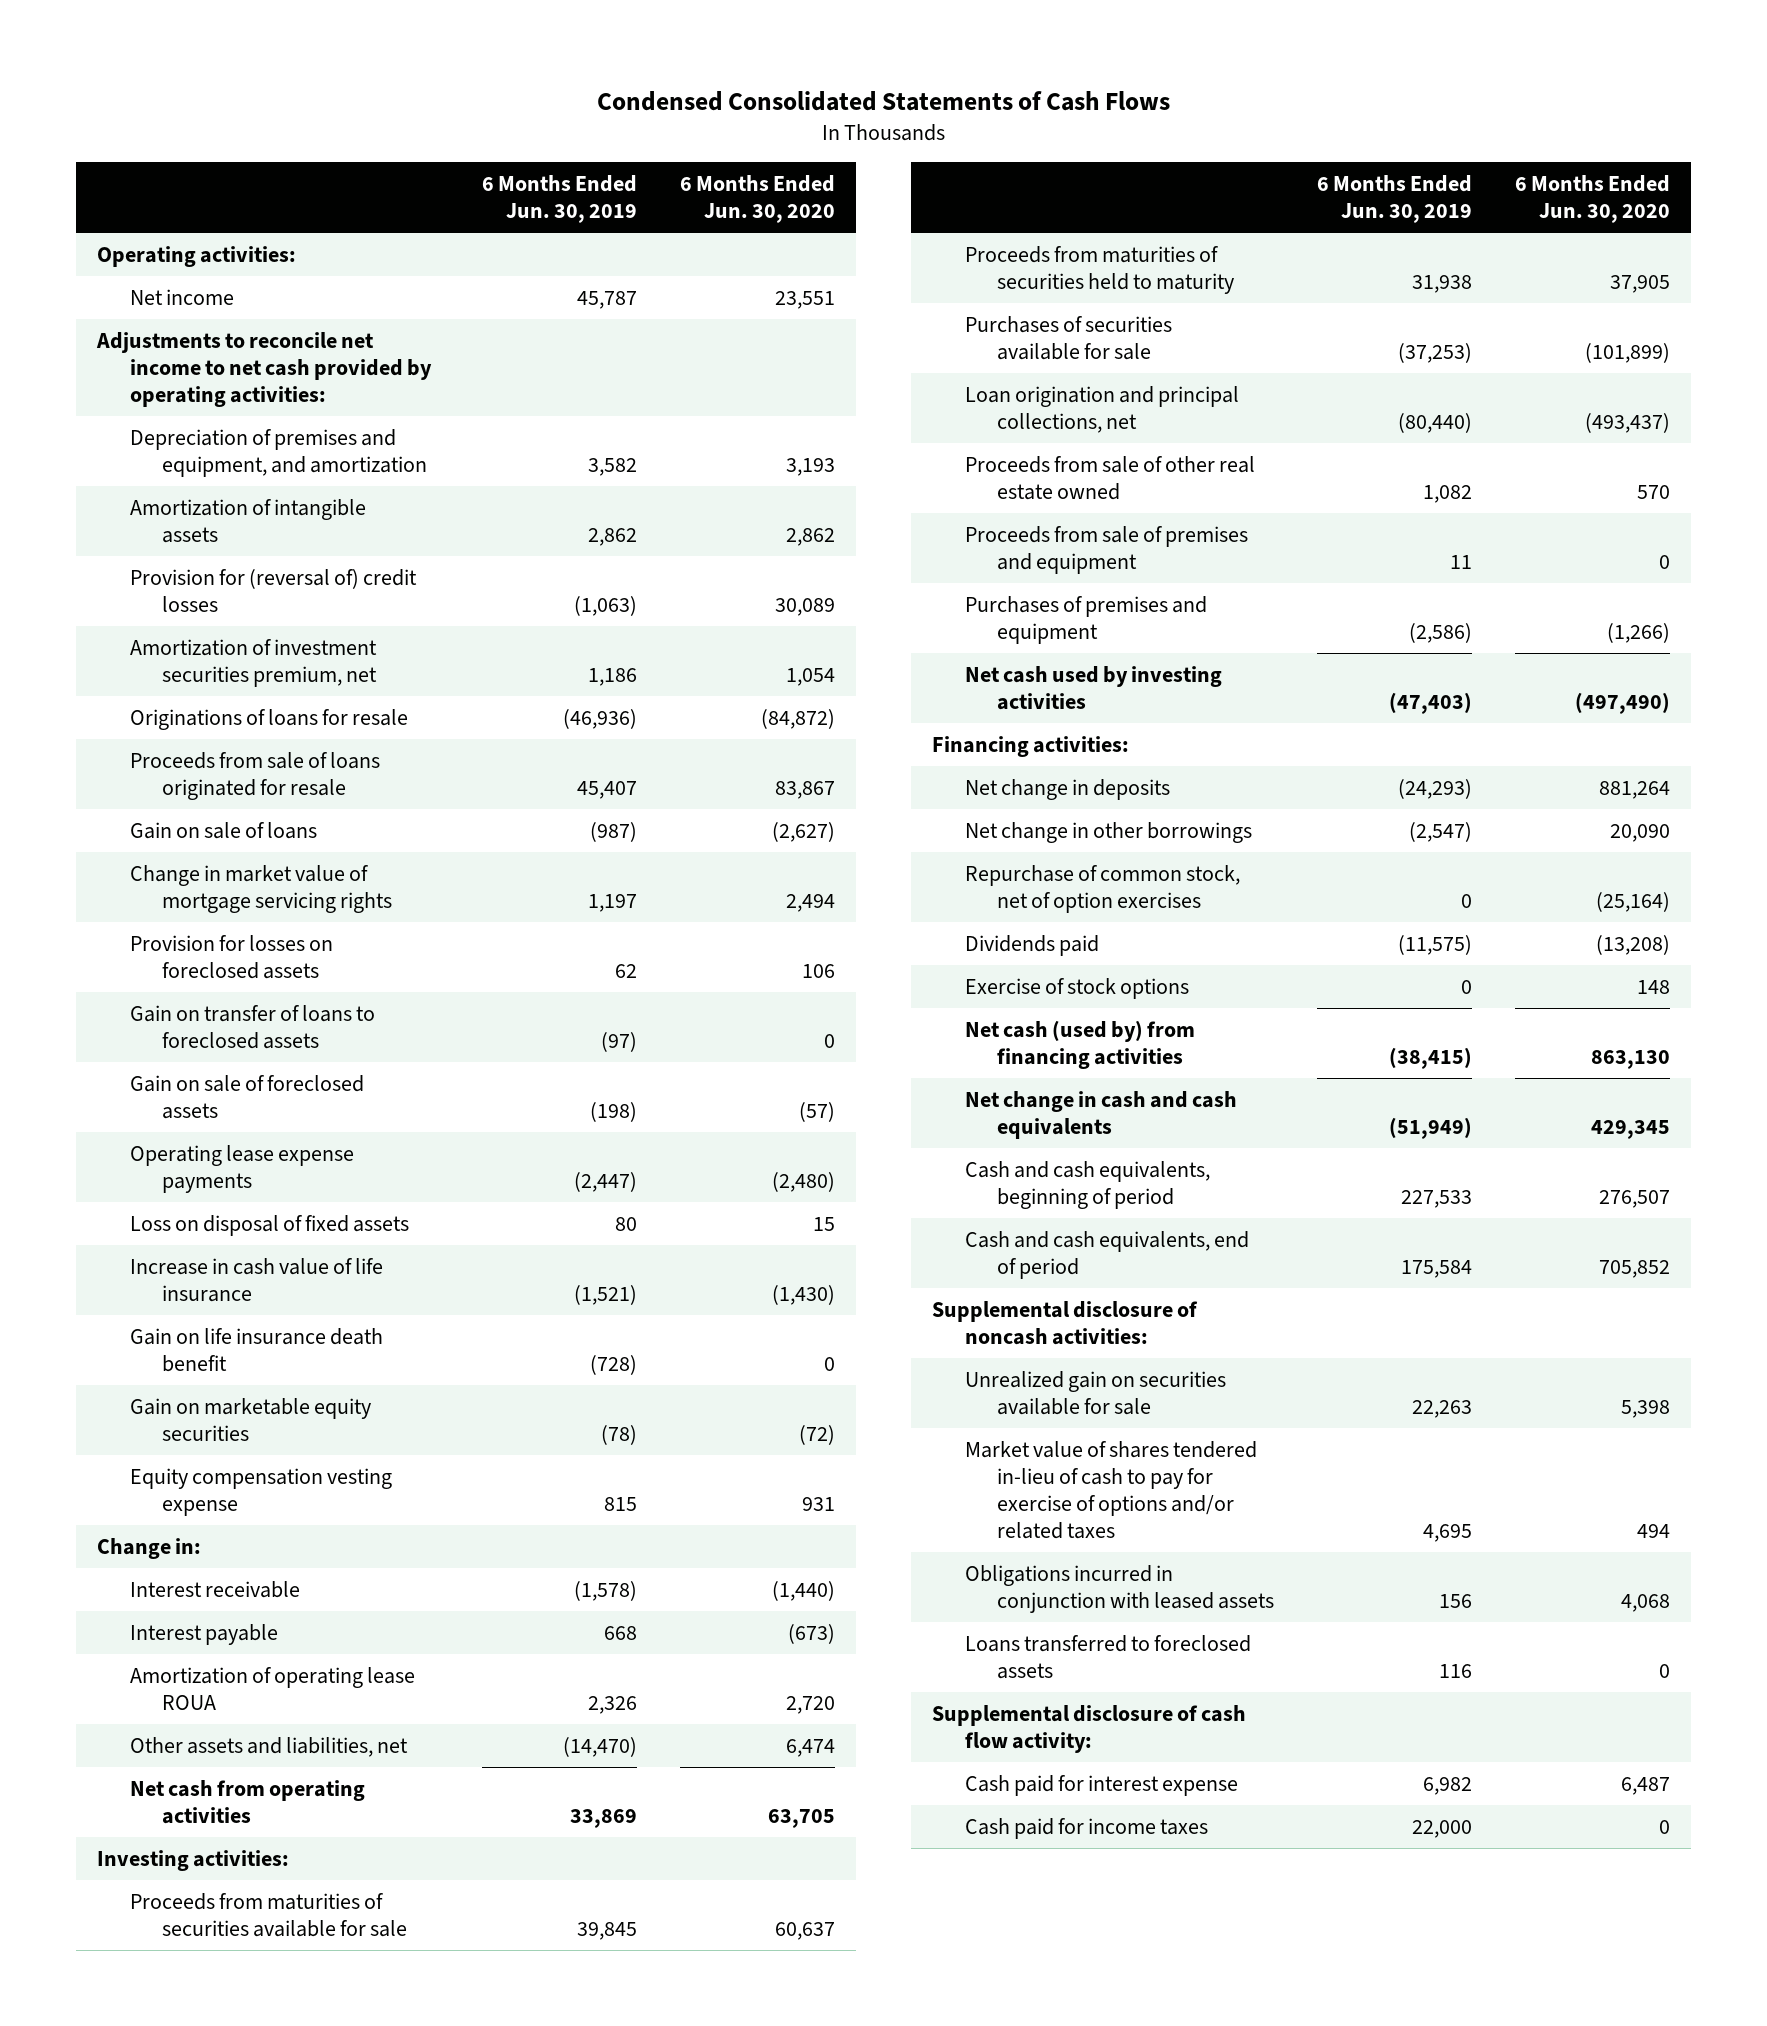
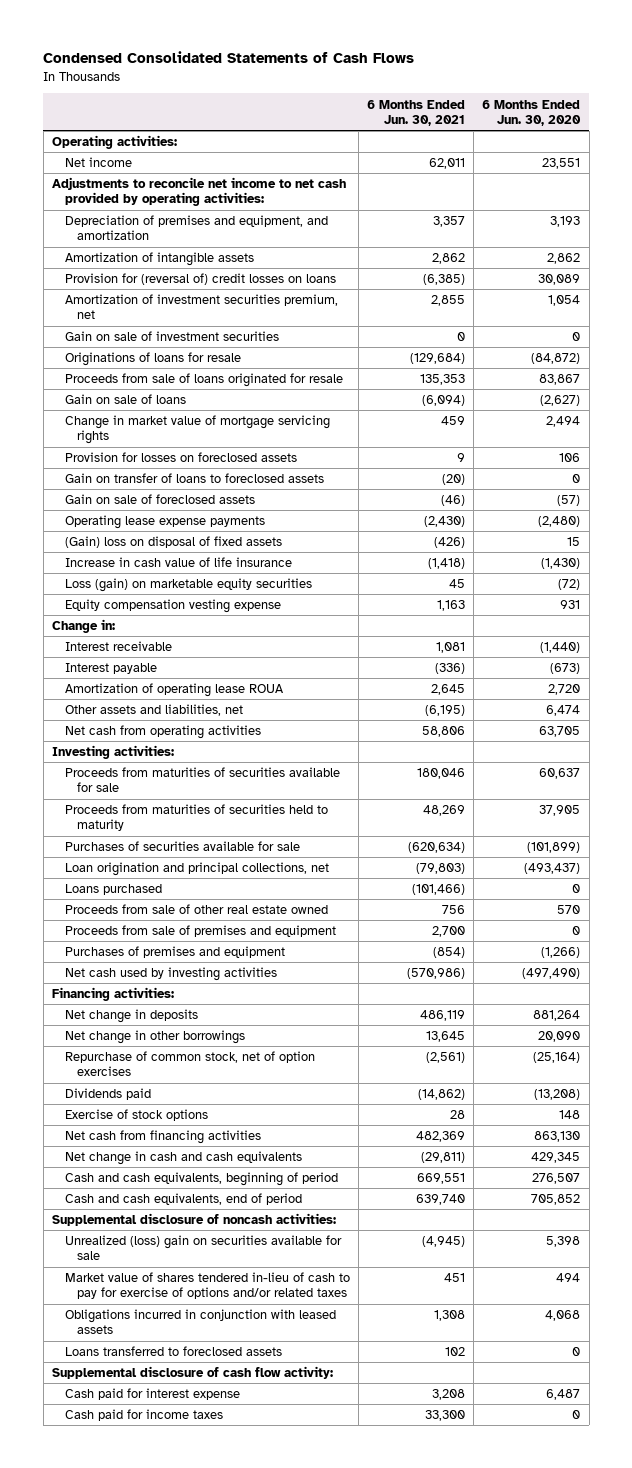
- | 6 Months Ended Jun. 30, 2019 | 6 Months Ended Jun. 30, 2020
+ | 6 Months Ended Jun. 30, 2021 | 6 Months Ended Jun. 30, 2020
- Provision for (reversal of) credit losses | (1,063) | 30,089
+ Provision for (reversal of) credit losses on loans | (6,385) | 30,089
+ Gain on sale of investment securities | 0 | 0
- Loss on disposal of fixed assets | 80 | 15
+ (Gain) loss on disposal of fixed assets | (426) | 15
- Gain on life insurance death benefit | (728) | 0
- Gain on marketable equity securities | (78) | (72)
+ Loss (gain) on marketable equity securities | 45 | (72)
+ Loans purchased | (101,466) | 0
- Net cash (used by) from financing activities | (38,415) | 863,130
+ Net cash from financing activities | 482,369 | 863,130
- Unrealized gain on securities available for sale | 22,263 | 5,398
+ Unrealized (loss) gain on securities available for sale | (4,945) | 5,398

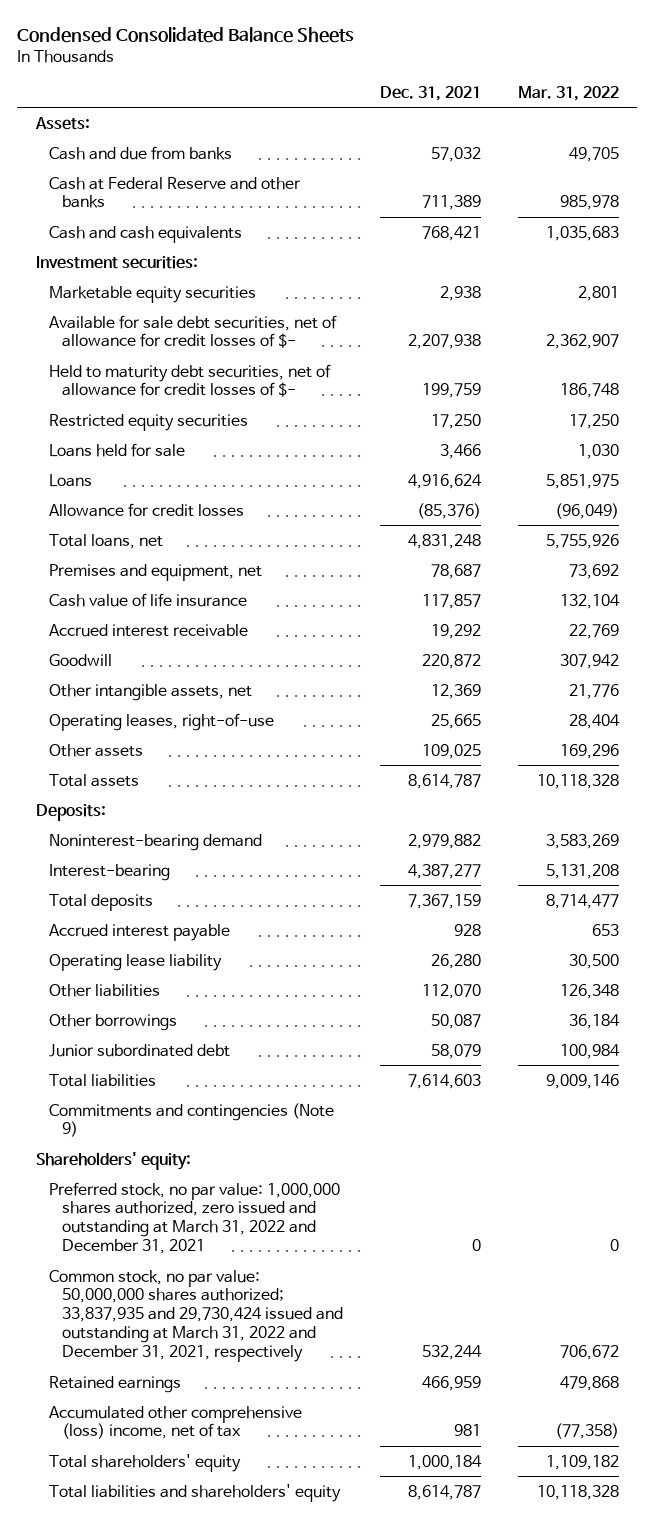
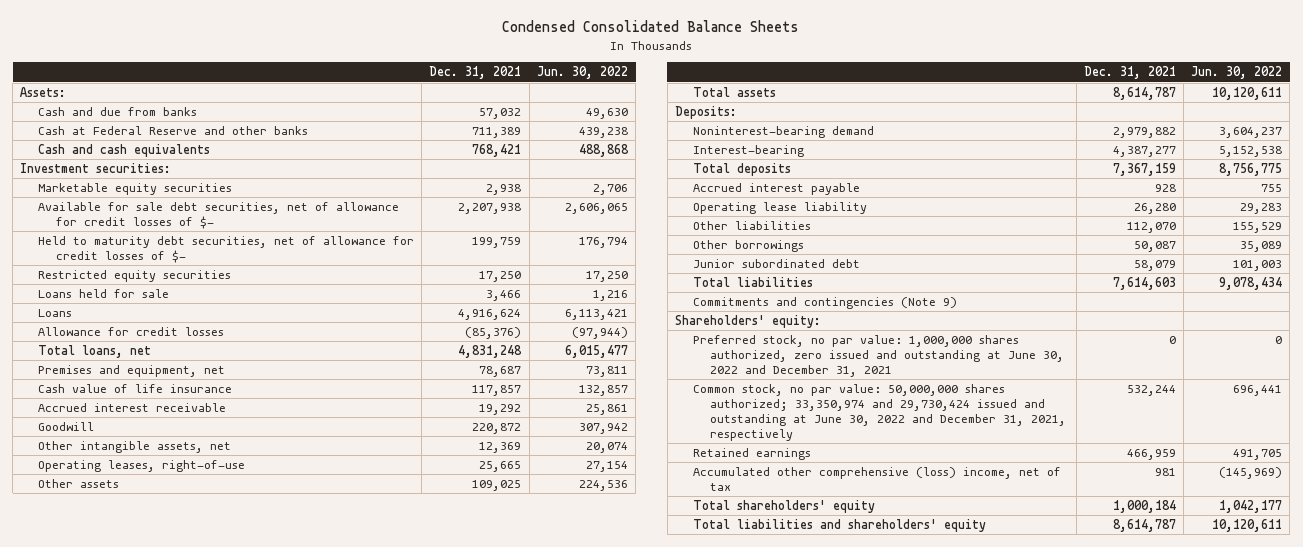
- | Dec. 31, 2021 | Mar. 31, 2022
+ | Dec. 31, 2021 | Jun. 30, 2022
- Preferred stock, no par value: 1,000,000 shares authorized, zero issued and outstanding at March 31, 2022 and December 31, 2021 | 0 | 0
- Common stock, no par value: 50,000,000 shares authorized; 33,837,935 and 29,730,424 issued and outstanding at March 31, 2022 and December 31, 2021, respectively | 532,244 | 706,672
+ Preferred stock, no par value: 1,000,000 shares authorized, zero issued and outstanding at June 30, 2022 and December 31, 2021 | 0 | 0
+ Common stock, no par value: 50,000,000 shares authorized; 33,350,974 and 29,730,424 issued and outstanding at June 30, 2022 and December 31, 2021, respectively | 532,244 | 696,441

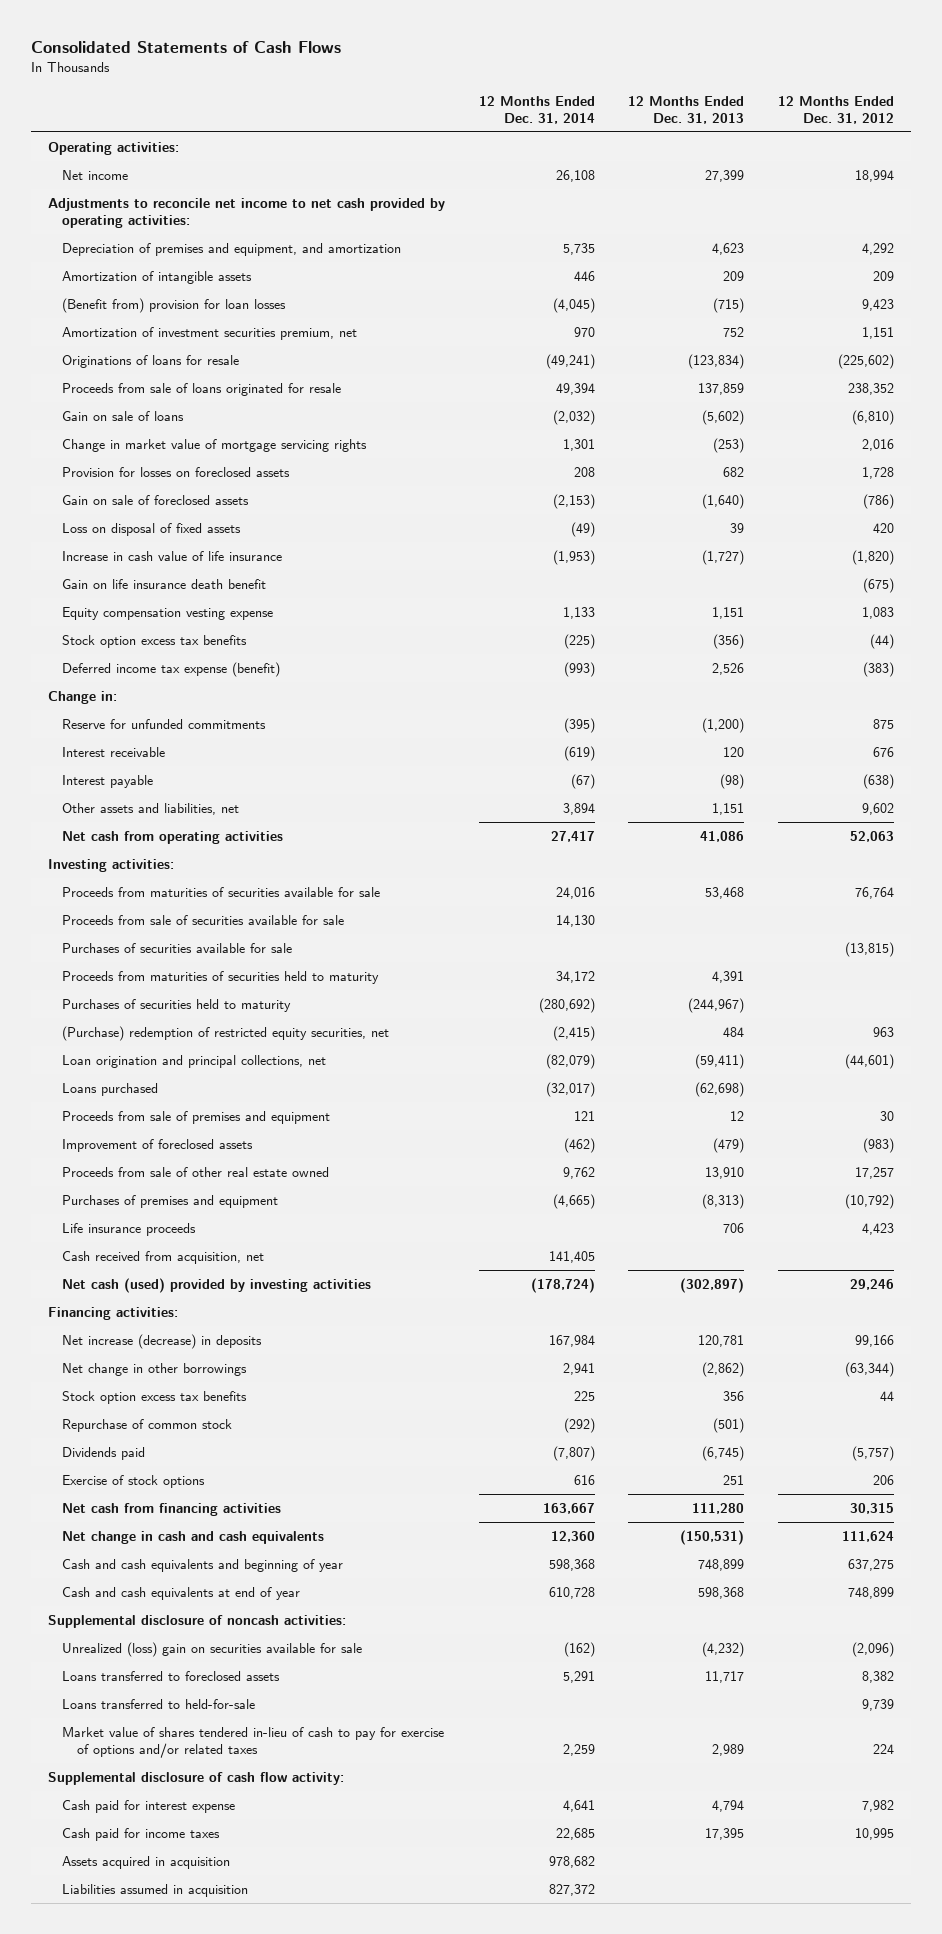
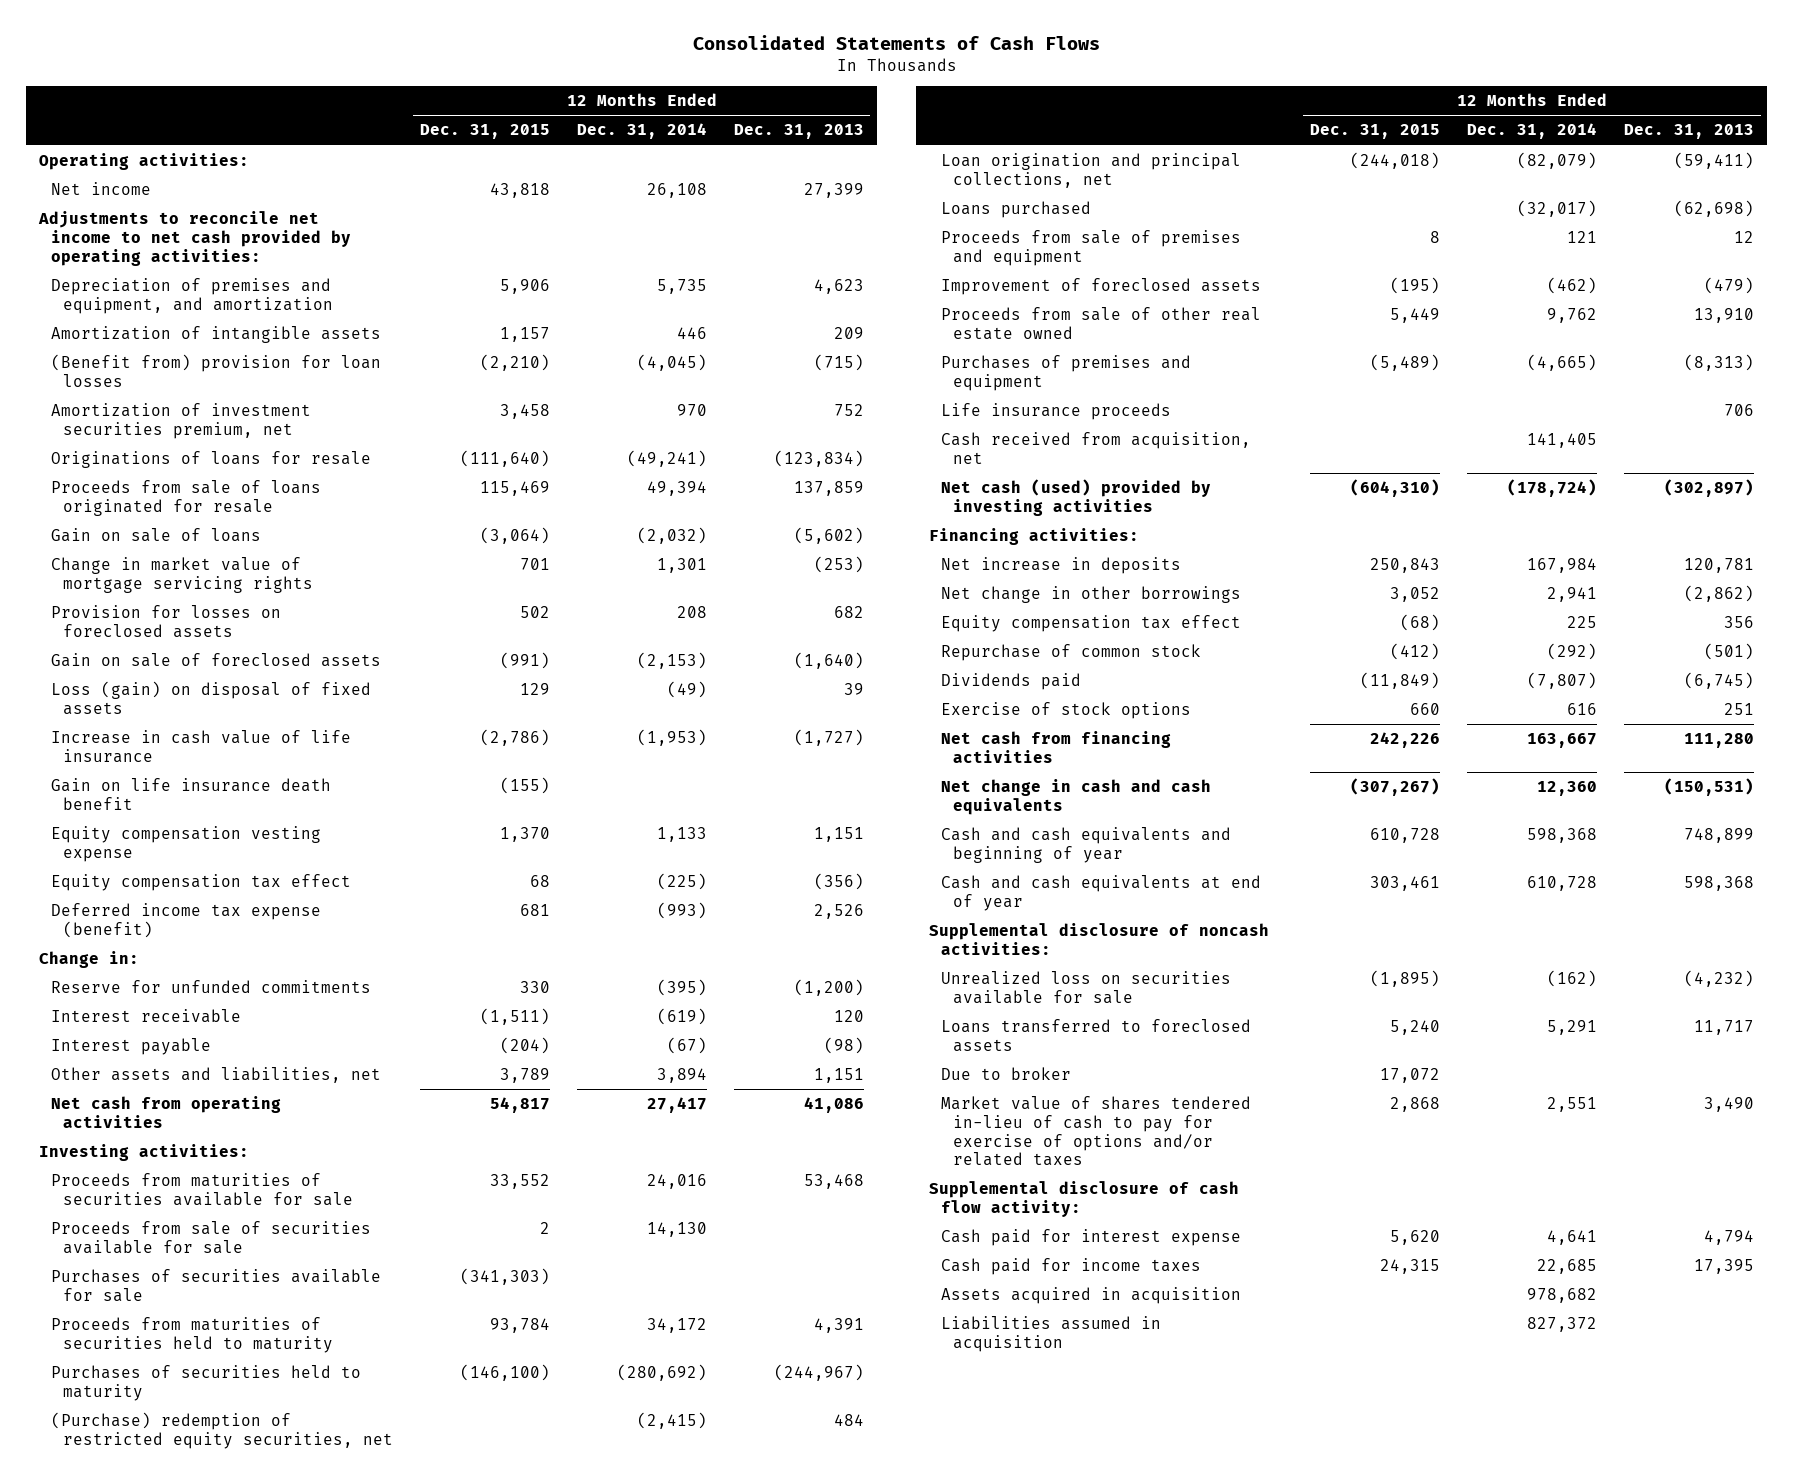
- | 12 Months Ended Dec. 31, 2014 | 12 Months Ended Dec. 31, 2013 | 12 Months Ended Dec. 31, 2012
+ | 12 Months Ended Dec. 31, 2015 | 12 Months Ended Dec. 31, 2014 | 12 Months Ended Dec. 31, 2013
- Loss on disposal of fixed assets | (49) | 39 | 420
+ Loss (gain) on disposal of fixed assets | 129 | (49) | 39
- Stock option excess tax benefits | (225) | (356) | (44)
+ Equity compensation tax effect | 68 | (225) | (356)
- Net increase (decrease) in deposits | 167,984 | 120,781 | 99,166
+ Net increase in deposits | 250,843 | 167,984 | 120,781
- Stock option excess tax benefits | 225 | 356 | 44
+ Equity compensation tax effect | (68) | 225 | 356
- Unrealized (loss) gain on securities available for sale | (162) | (4,232) | (2,096)
+ Unrealized loss on securities available for sale | (1,895) | (162) | (4,232)
- Loans transferred to held-for-sale | | | 9,739
- Market value of shares tendered in-lieu of cash to pay for exercise of options and/or related taxes | 2,259 | 2,989 | 224
+ Due to broker | 17,072 | |
+ Market value of shares tendered in-lieu of cash to pay for exercise of options and/or related taxes | 2,868 | 2,551 | 3,490

